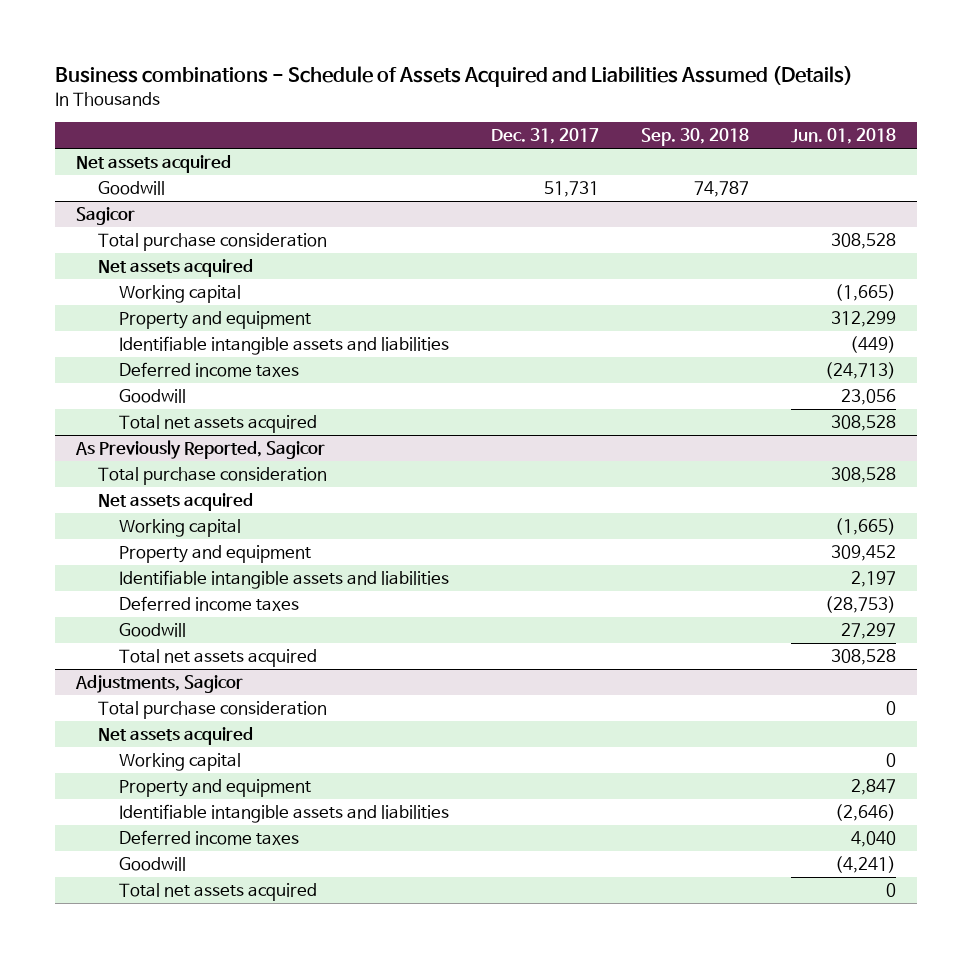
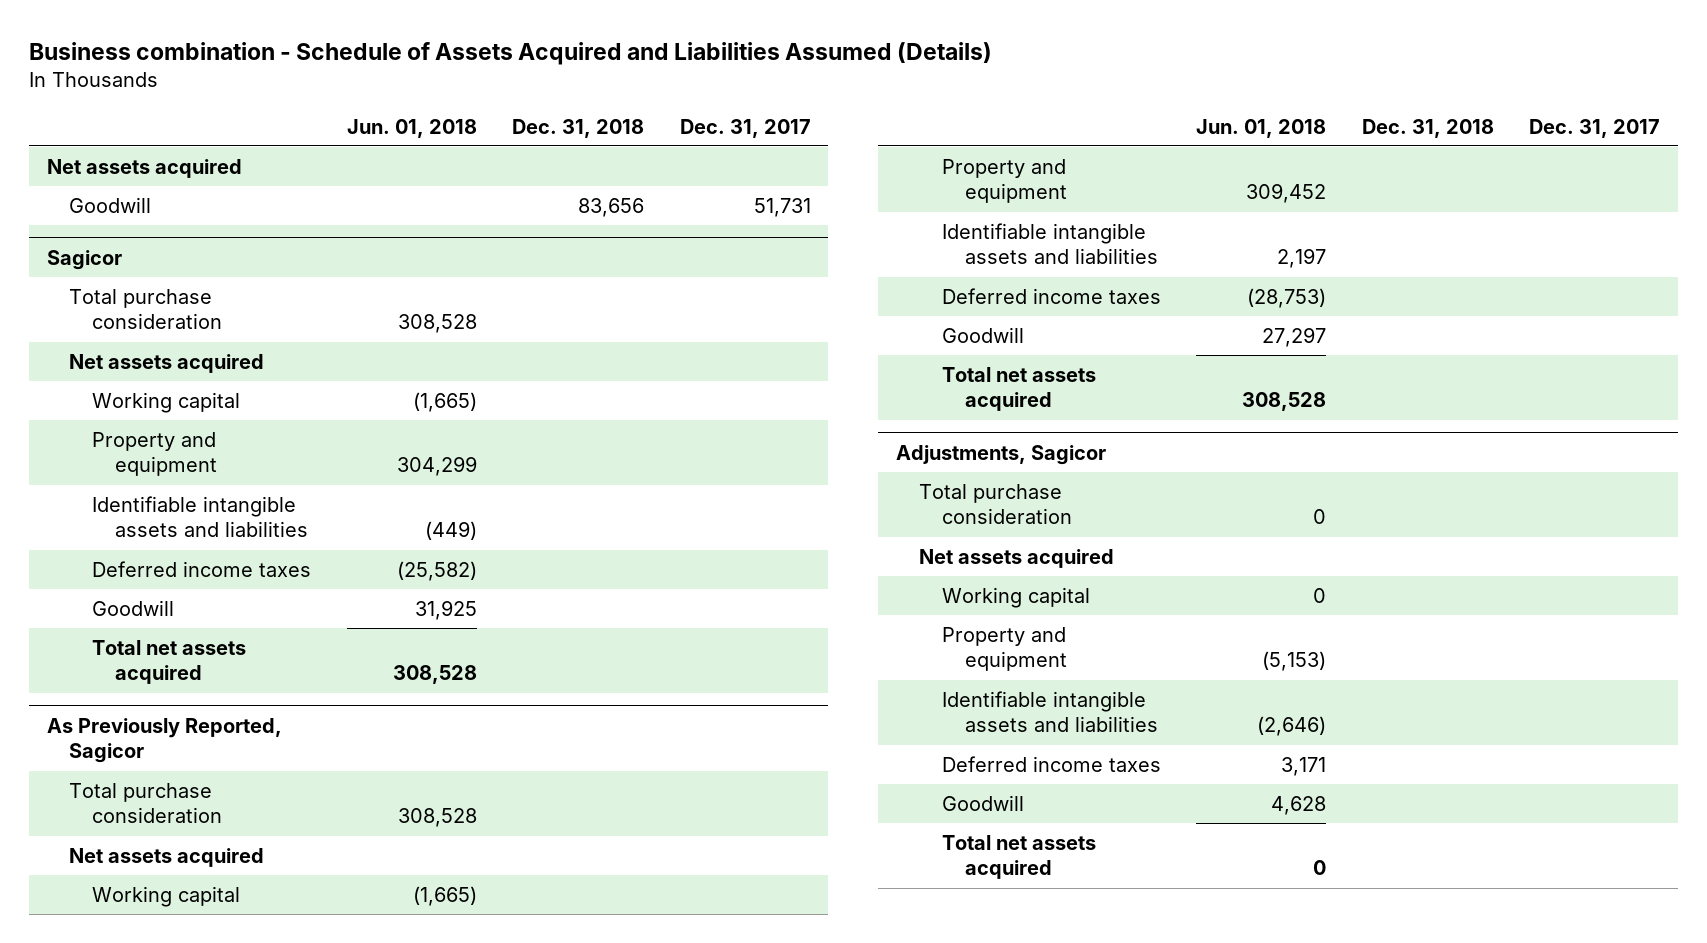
- Business combinations - Schedule of Assets Acquired and Liabilities Assumed (Details)
+ Business combination - Schedule of Assets Acquired and Liabilities Assumed (Details)
- | Dec. 31, 2017 | Sep. 30, 2018 | Jun. 01, 2018
+ | Jun. 01, 2018 | Dec. 31, 2018 | Dec. 31, 2017
@ Sagicor
- Property and equipment | | | 312,299
+ Property and equipment | 304,299 | |
- Deferred income taxes | | | (24,713)
- Goodwill | | | 23,056
+ Deferred income taxes | (25,582) | |
+ Goodwill | 31,925 | |
@ Adjustments, Sagicor
- Property and equipment | | | 2,847
+ Property and equipment | (5,153) | |
- Deferred income taxes | | | 4,040
- Goodwill | | | (4,241)
+ Deferred income taxes | 3,171 | |
+ Goodwill | 4,628 | |

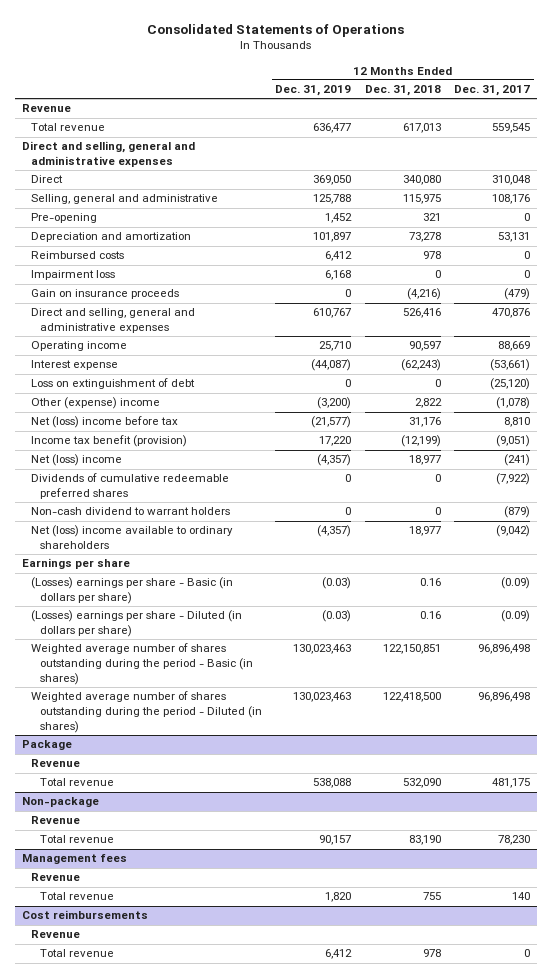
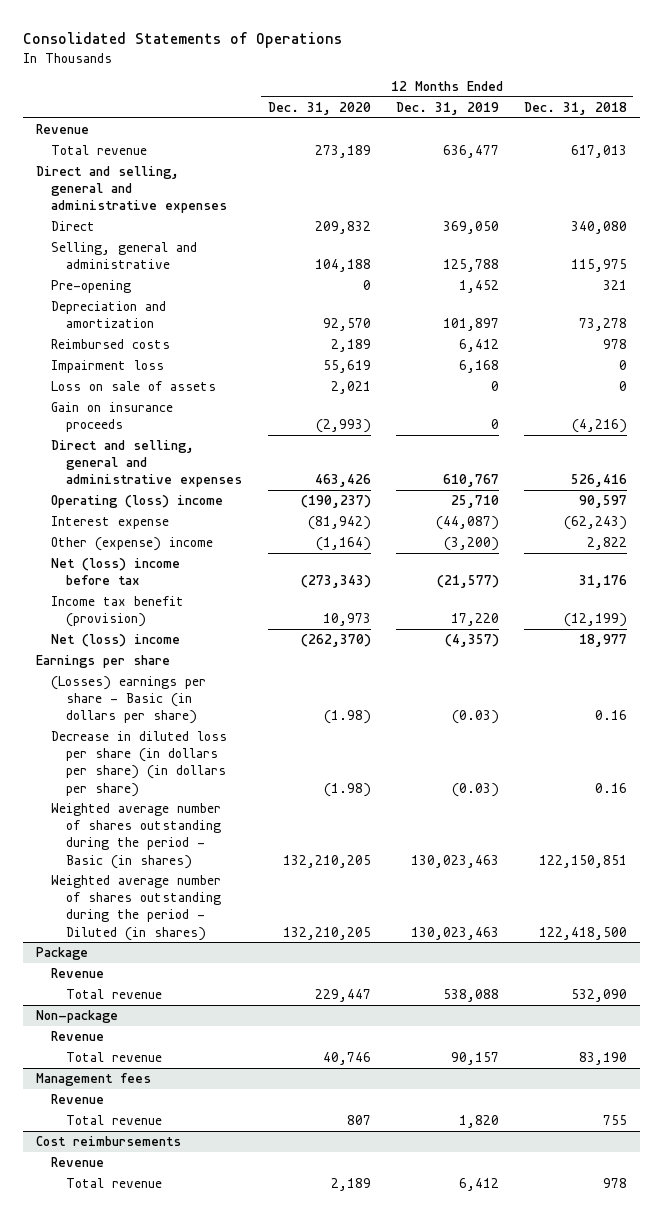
- | 12 Months Ended Dec. 31, 2019 | 12 Months Ended Dec. 31, 2018 | 12 Months Ended Dec. 31, 2017
+ | 12 Months Ended Dec. 31, 2020 | 12 Months Ended Dec. 31, 2019 | 12 Months Ended Dec. 31, 2018
+ Loss on sale of assets | 2,021 | 0 | 0
- Operating income | 25,710 | 90,597 | 88,669
+ Operating (loss) income | (190,237) | 25,710 | 90,597
- Loss on extinguishment of debt | 0 | 0 | (25,120)
- Dividends of cumulative redeemable preferred shares | 0 | 0 | (7,922)
- Non-cash dividend to warrant holders | 0 | 0 | (879)
- Net (loss) income available to ordinary shareholders | (4,357) | 18,977 | (9,042)
- (Losses) earnings per share - Diluted (in dollars per share) | (0.03) | 0.16 | (0.09)
+ Decrease in diluted loss per share (in dollars per share) (in dollars per share) | (1.98) | (0.03) | 0.16

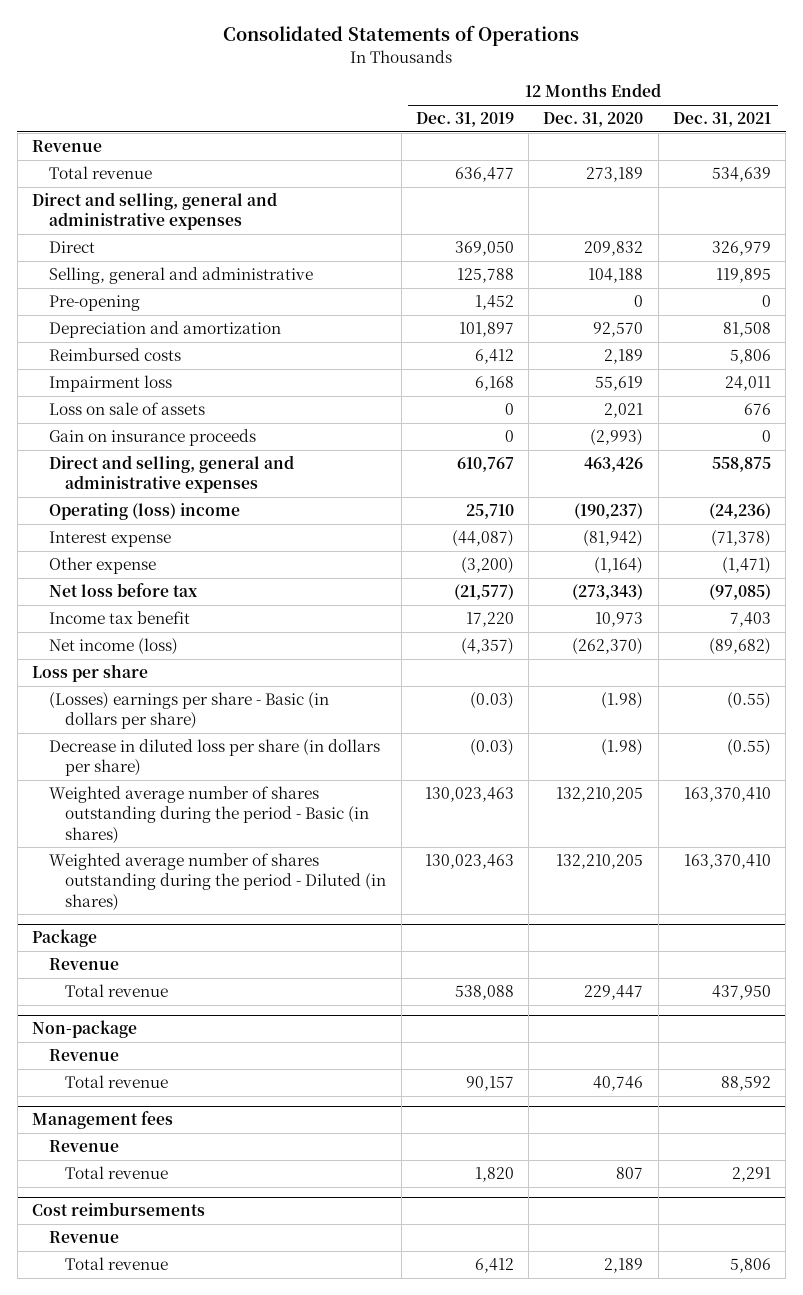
- | 12 Months Ended Dec. 31, 2020 | 12 Months Ended Dec. 31, 2019 | 12 Months Ended Dec. 31, 2018
+ | 12 Months Ended Dec. 31, 2019 | 12 Months Ended Dec. 31, 2020 | 12 Months Ended Dec. 31, 2021
- Other (expense) income | (1,164) | (3,200) | 2,822
- Net (loss) income before tax | (273,343) | (21,577) | 31,176
- Income tax benefit (provision) | 10,973 | 17,220 | (12,199)
- Net (loss) income | (262,370) | (4,357) | 18,977
- Earnings per share
+ Other expense | (3,200) | (1,164) | (1,471)
+ Net loss before tax | (21,577) | (273,343) | (97,085)
+ Income tax benefit | 17,220 | 10,973 | 7,403
+ Net income (loss) | (4,357) | (262,370) | (89,682)
+ Loss per share
- Decrease in diluted loss per share (in dollars per share) (in dollars per share) | (1.98) | (0.03) | 0.16
+ Decrease in diluted loss per share (in dollars per share) | (0.03) | (1.98) | (0.55)

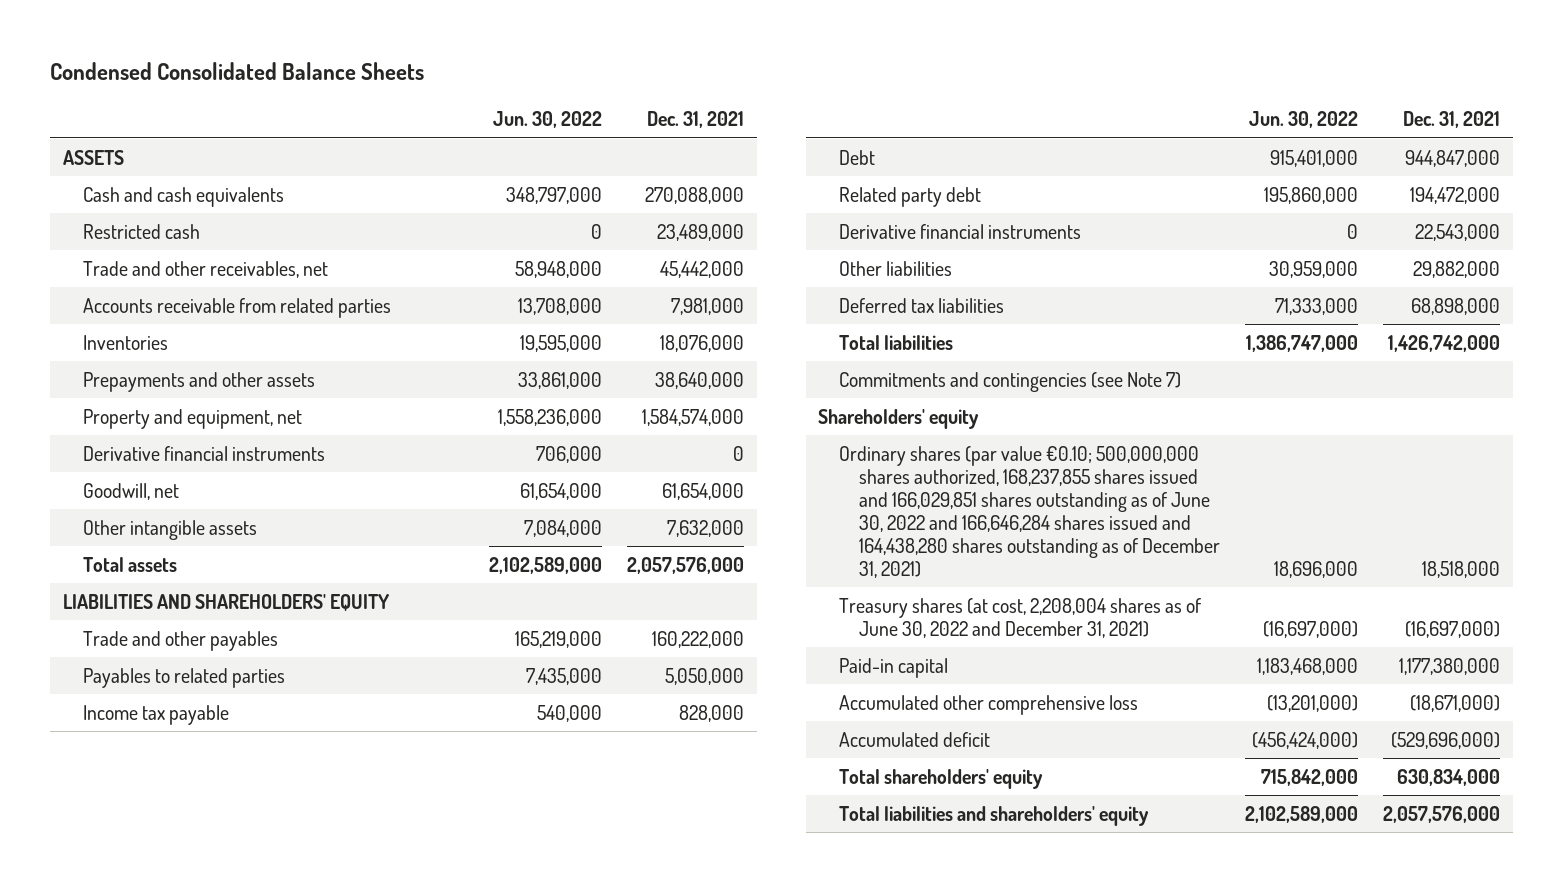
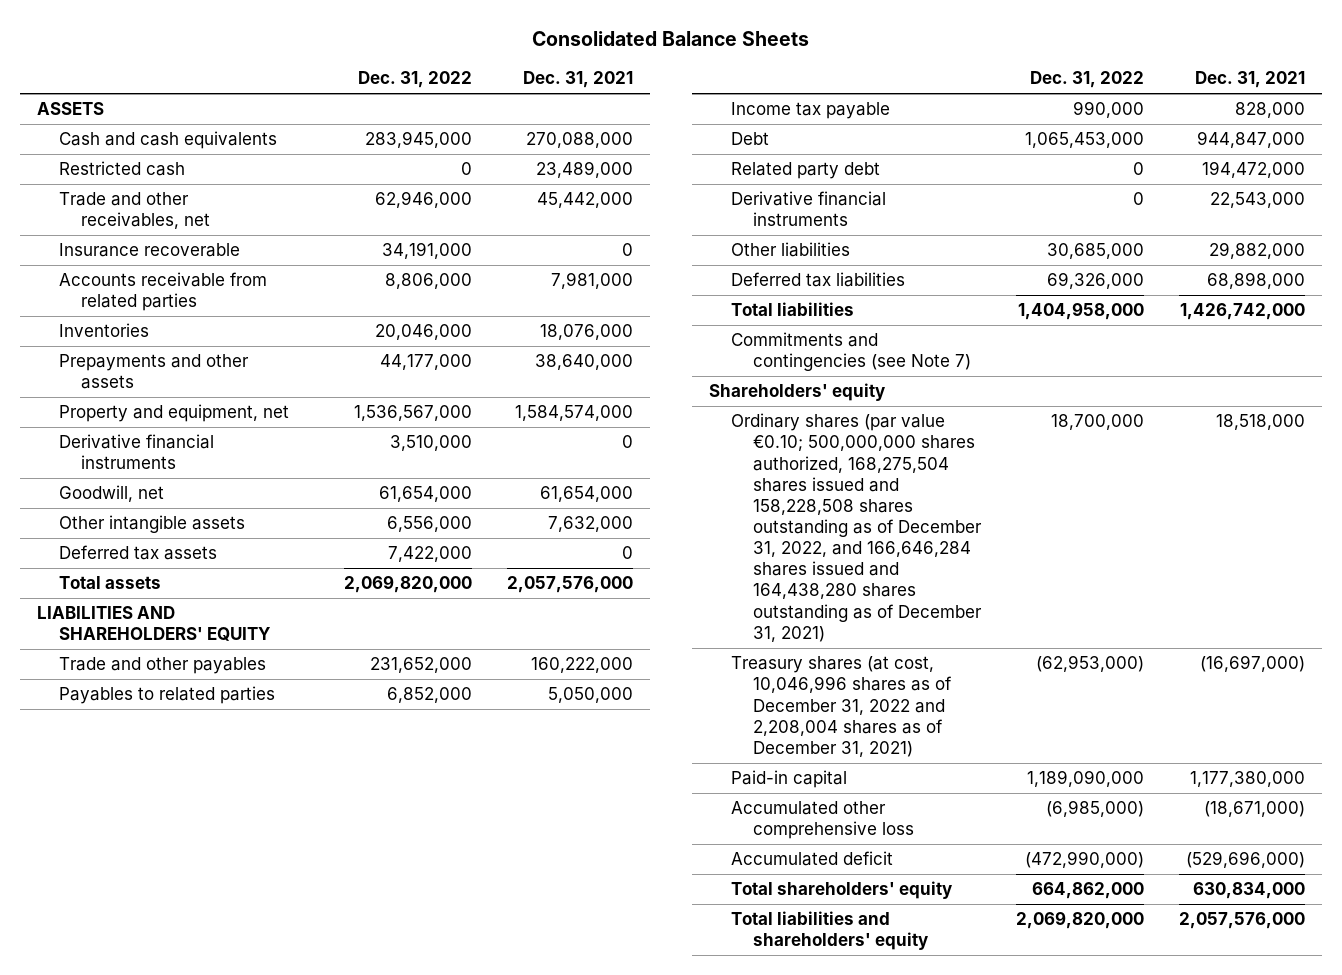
- Condensed Consolidated Balance Sheets
+ Consolidated Balance Sheets
- | Jun. 30, 2022 | Dec. 31, 2021
+ | Dec. 31, 2022 | Dec. 31, 2021
+ Insurance recoverable | 34,191,000 | 0
+ Deferred tax assets | 7,422,000 | 0
- Ordinary shares (par value €0.10; 500,000,000 shares authorized, 168,237,855 shares issued and 166,029,851 shares outstanding as of June 30, 2022 and 166,646,284 shares issued and 164,438,280 shares outstanding as of December 31, 2021) | 18,696,000 | 18,518,000
- Treasury shares (at cost, 2,208,004 shares as of June 30, 2022 and December 31, 2021) | (16,697,000) | (16,697,000)
+ Ordinary shares (par value €0.10; 500,000,000 shares authorized, 168,275,504 shares issued and 158,228,508 shares outstanding as of December 31, 2022, and 166,646,284 shares issued and 164,438,280 shares outstanding as of December 31, 2021) | 18,700,000 | 18,518,000
+ Treasury shares (at cost, 10,046,996 shares as of December 31, 2022 and 2,208,004 shares as of December 31, 2021) | (62,953,000) | (16,697,000)

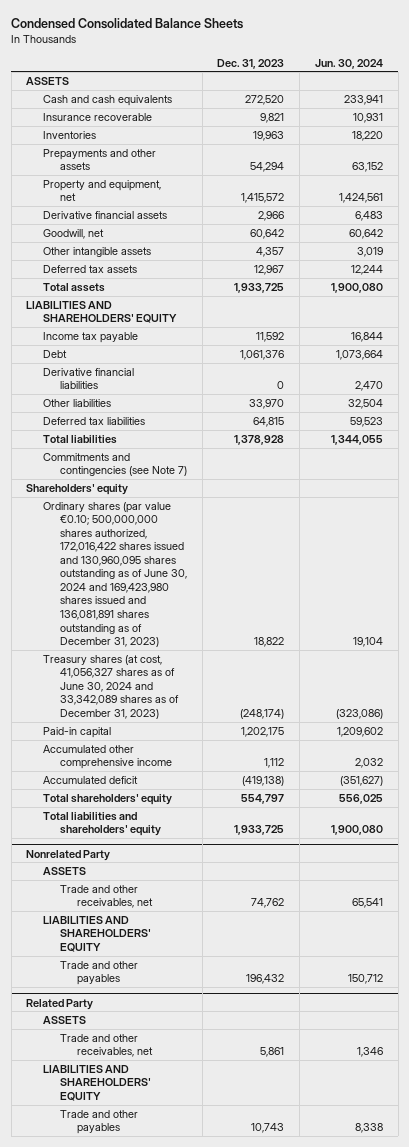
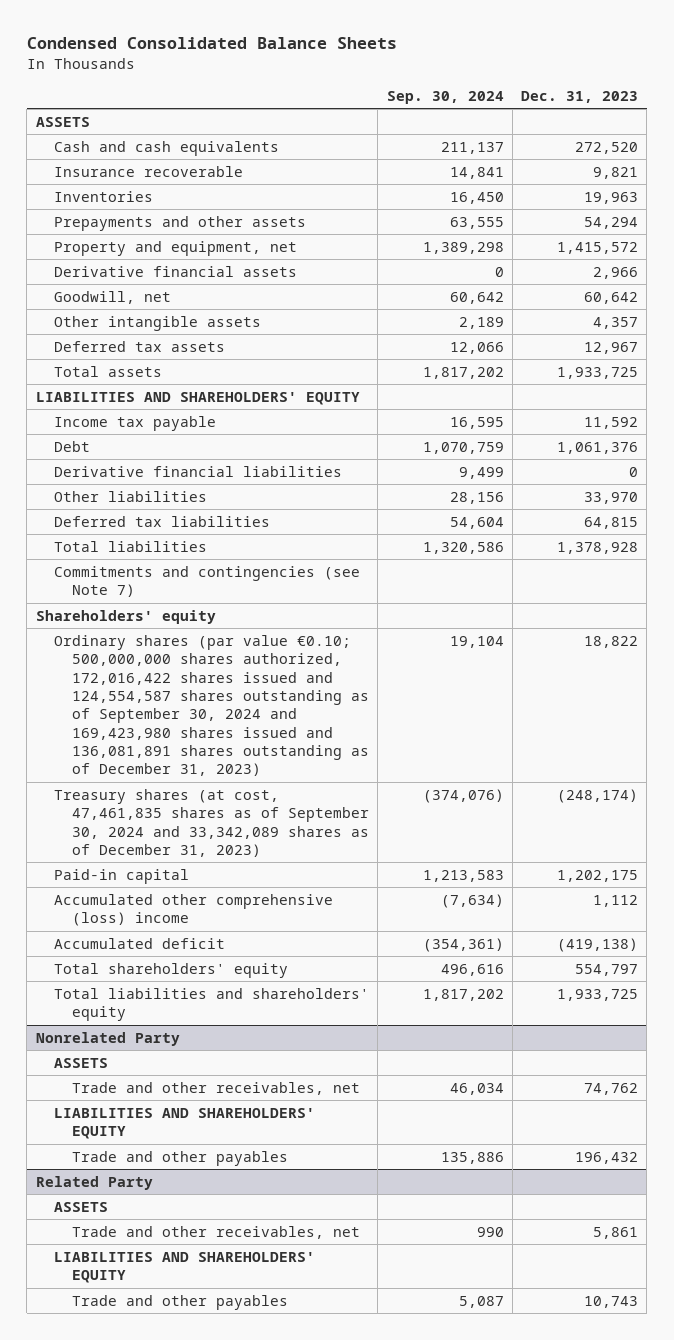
- | Dec. 31, 2023 | Jun. 30, 2024
+ | Sep. 30, 2024 | Dec. 31, 2023
- Ordinary shares (par value €0.10; 500,000,000 shares authorized, 172,016,422 shares issued and 130,960,095 shares outstanding as of June 30, 2024 and 169,423,980 shares issued and 136,081,891 shares outstanding as of December 31, 2023) | 18,822 | 19,104
- Treasury shares (at cost, 41,056,327 shares as of June 30, 2024 and 33,342,089 shares as of December 31, 2023) | (248,174) | (323,086)
+ Ordinary shares (par value €0.10; 500,000,000 shares authorized, 172,016,422 shares issued and 124,554,587 shares outstanding as of September 30, 2024 and 169,423,980 shares issued and 136,081,891 shares outstanding as of December 31, 2023) | 19,104 | 18,822
+ Treasury shares (at cost, 47,461,835 shares as of September 30, 2024 and 33,342,089 shares as of December 31, 2023) | (374,076) | (248,174)
- Accumulated other comprehensive income | 1,112 | 2,032
+ Accumulated other comprehensive (loss) income | (7,634) | 1,112

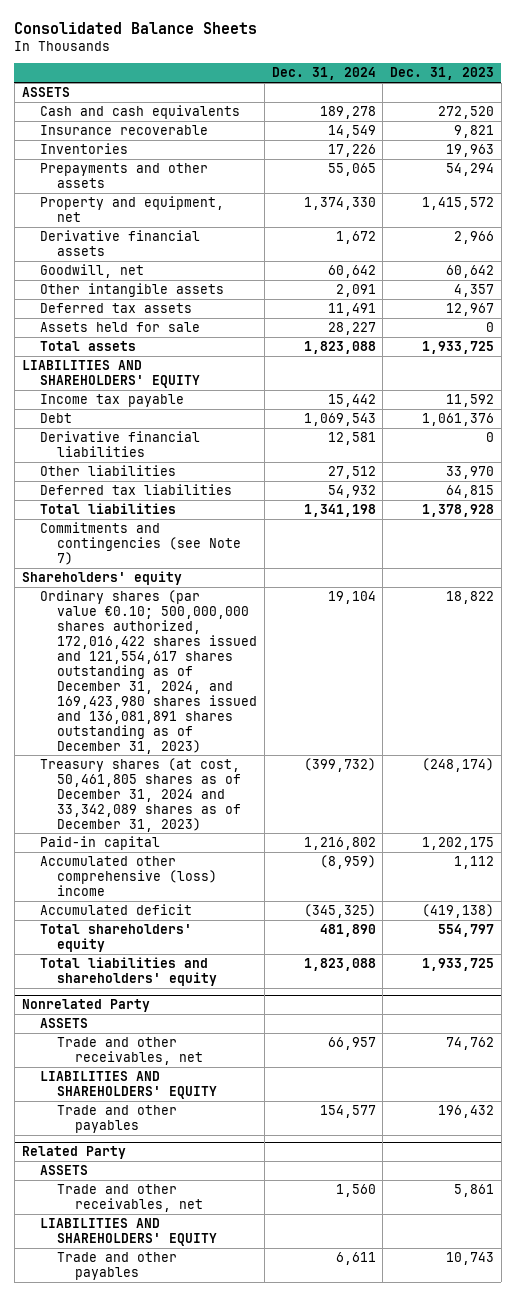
- Condensed Consolidated Balance Sheets
+ Consolidated Balance Sheets
- | Sep. 30, 2024 | Dec. 31, 2023
+ | Dec. 31, 2024 | Dec. 31, 2023
+ Assets held for sale | 28,227 | 0
- Ordinary shares (par value €0.10; 500,000,000 shares authorized, 172,016,422 shares issued and 124,554,587 shares outstanding as of September 30, 2024 and 169,423,980 shares issued and 136,081,891 shares outstanding as of December 31, 2023) | 19,104 | 18,822
- Treasury shares (at cost, 47,461,835 shares as of September 30, 2024 and 33,342,089 shares as of December 31, 2023) | (374,076) | (248,174)
+ Ordinary shares (par value €0.10; 500,000,000 shares authorized, 172,016,422 shares issued and 121,554,617 shares outstanding as of December 31, 2024, and 169,423,980 shares issued and 136,081,891 shares outstanding as of December 31, 2023) | 19,104 | 18,822
+ Treasury shares (at cost, 50,461,805 shares as of December 31, 2024 and 33,342,089 shares as of December 31, 2023) | (399,732) | (248,174)

